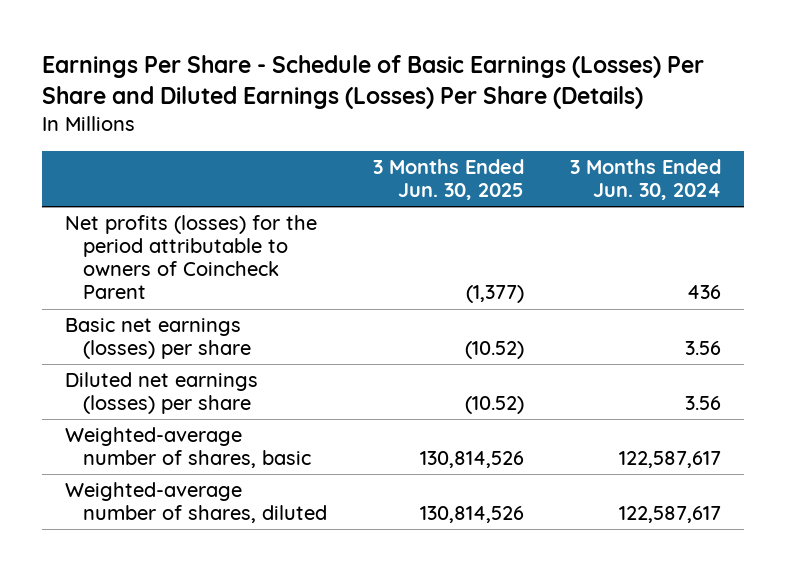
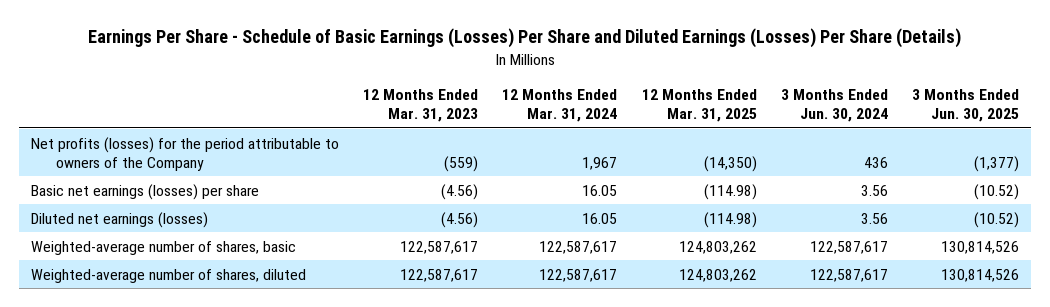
- | 3 Months Ended Jun. 30, 2025 | 3 Months Ended Jun. 30, 2024
+ | 12 Months Ended Mar. 31, 2023 | 12 Months Ended Mar. 31, 2024 | 12 Months Ended Mar. 31, 2025 | 3 Months Ended Jun. 30, 2024 | 3 Months Ended Jun. 30, 2025
- Net profits (losses) for the period attributable to owners of Coincheck Parent | (1,377) | 436
+ Net profits (losses) for the period attributable to owners of the Company | (559) | 1,967 | (14,350) | 436 | (1,377)
- Diluted net earnings (losses) per share | (10.52) | 3.56
+ Diluted net earnings (losses) | (4.56) | 16.05 | (114.98) | 3.56 | (10.52)

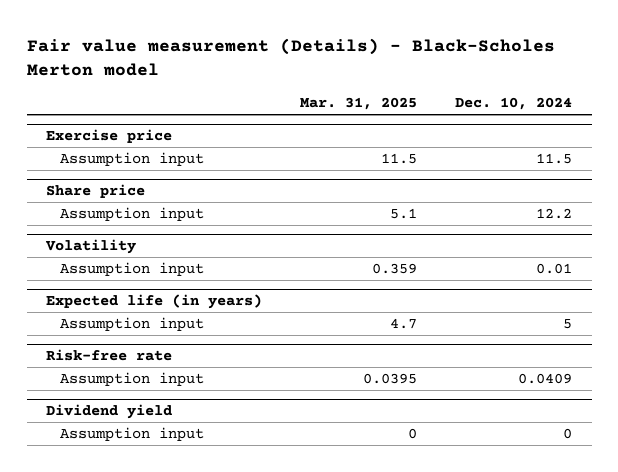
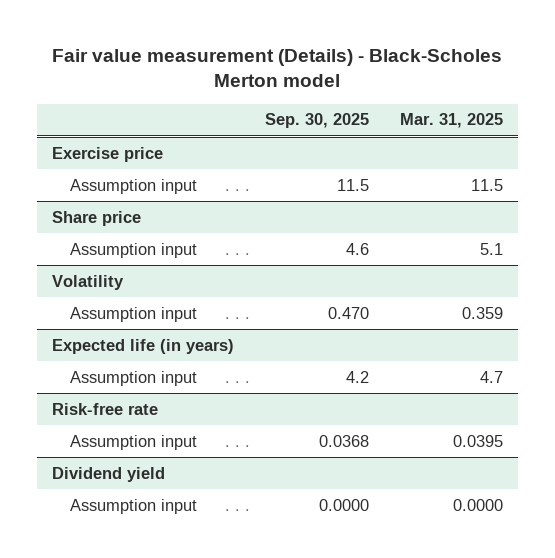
- | Mar. 31, 2025 | Dec. 10, 2024
+ | Sep. 30, 2025 | Mar. 31, 2025
@ Dividend yield
- Assumption input | 0 | 0
+ Assumption input | 0.0000 | 0.0000

